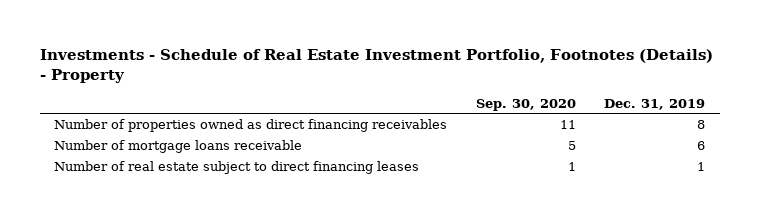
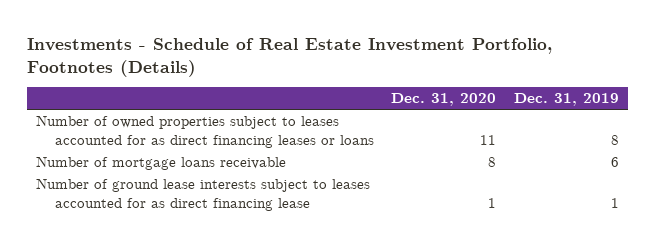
- Investments - Schedule of Real Estate Investment Portfolio, Footnotes (Details) - Property
+ Investments - Schedule of Real Estate Investment Portfolio, Footnotes (Details)
- | Sep. 30, 2020 | Dec. 31, 2019
+ | Dec. 31, 2020 | Dec. 31, 2019
- Number of properties owned as direct financing receivables | 11 | 8
+ Number of owned properties subject to leases accounted for as direct financing leases or loans | 11 | 8
- Number of real estate subject to direct financing leases | 1 | 1
+ Number of ground lease interests subject to leases accounted for as direct financing lease | 1 | 1

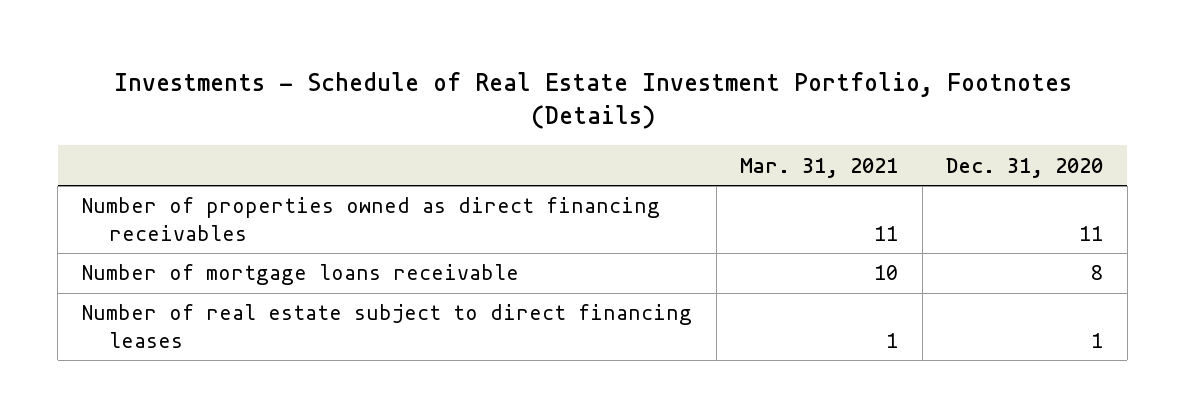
- | Dec. 31, 2020 | Dec. 31, 2019
+ | Mar. 31, 2021 | Dec. 31, 2020
- Number of owned properties subject to leases accounted for as direct financing leases or loans | 11 | 8
+ Number of properties owned as direct financing receivables | 11 | 11
- Number of ground lease interests subject to leases accounted for as direct financing lease | 1 | 1
+ Number of real estate subject to direct financing leases | 1 | 1

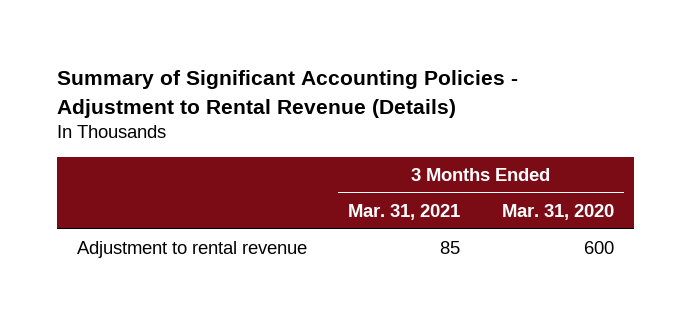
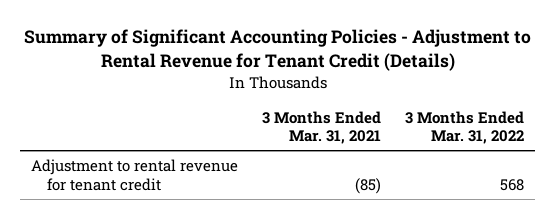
- Summary of Significant Accounting Policies - Adjustment to Rental Revenue (Details)
+ Summary of Significant Accounting Policies - Adjustment to Rental Revenue for Tenant Credit (Details)
- | 3 Months Ended Mar. 31, 2021 | 3 Months Ended Mar. 31, 2020
+ | 3 Months Ended Mar. 31, 2021 | 3 Months Ended Mar. 31, 2022
- Adjustment to rental revenue | 85 | 600
+ Adjustment to rental revenue for tenant credit | (85) | 568

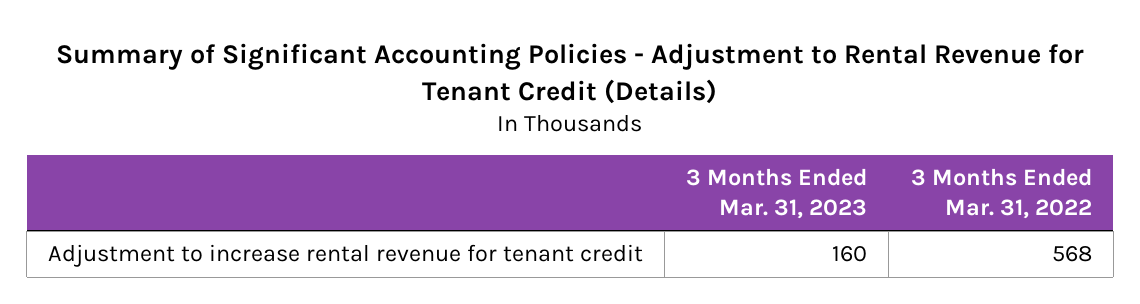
- | 3 Months Ended Mar. 31, 2021 | 3 Months Ended Mar. 31, 2022
+ | 3 Months Ended Mar. 31, 2023 | 3 Months Ended Mar. 31, 2022
- Adjustment to rental revenue for tenant credit | (85) | 568
+ Adjustment to increase rental revenue for tenant credit | 160 | 568

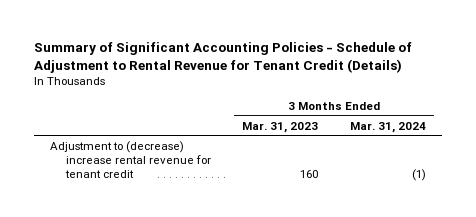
- Summary of Significant Accounting Policies - Adjustment to Rental Revenue for Tenant Credit (Details)
+ Summary of Significant Accounting Policies - Schedule of Adjustment to Rental Revenue for Tenant Credit (Details)
- | 3 Months Ended Mar. 31, 2023 | 3 Months Ended Mar. 31, 2022
+ | 3 Months Ended Mar. 31, 2023 | 3 Months Ended Mar. 31, 2024
- Adjustment to increase rental revenue for tenant credit | 160 | 568
+ Adjustment to (decrease) increase rental revenue for tenant credit | 160 | (1)

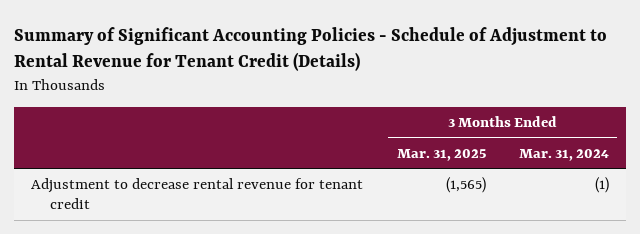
- | 3 Months Ended Mar. 31, 2023 | 3 Months Ended Mar. 31, 2024
+ | 3 Months Ended Mar. 31, 2025 | 3 Months Ended Mar. 31, 2024
- Adjustment to (decrease) increase rental revenue for tenant credit | 160 | (1)
+ Adjustment to decrease rental revenue for tenant credit | (1,565) | (1)

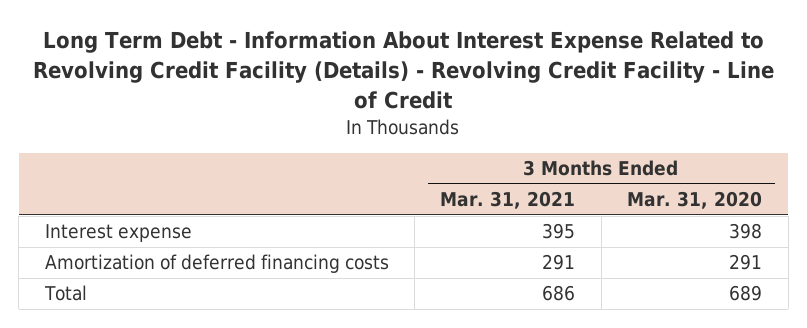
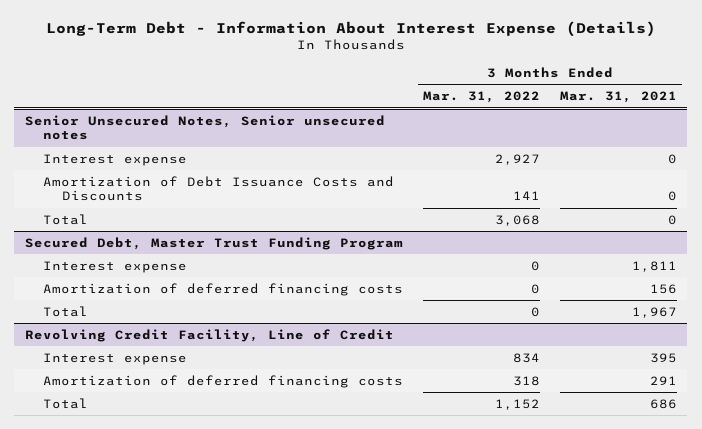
- Long Term Debt - Information About Interest Expense Related to Revolving Credit Facility (Details) - Revolving Credit Facility - Line of Credit
+ Long-Term Debt - Information About Interest Expense (Details)
- | 3 Months Ended Mar. 31, 2021 | 3 Months Ended Mar. 31, 2020
+ | 3 Months Ended Mar. 31, 2022 | 3 Months Ended Mar. 31, 2021
+ Senior Unsecured Notes, Senior unsecured notes
+ Interest expense | 2,927 | 0
+ Amortization of Debt Issuance Costs and Discounts | 141 | 0
+ Total | 3,068 | 0
+ Secured Debt, Master Trust Funding Program
+ Interest expense | 0 | 1,811
+ Amortization of deferred financing costs | 0 | 156
+ Total | 0 | 1,967
+ Revolving Credit Facility, Line of Credit

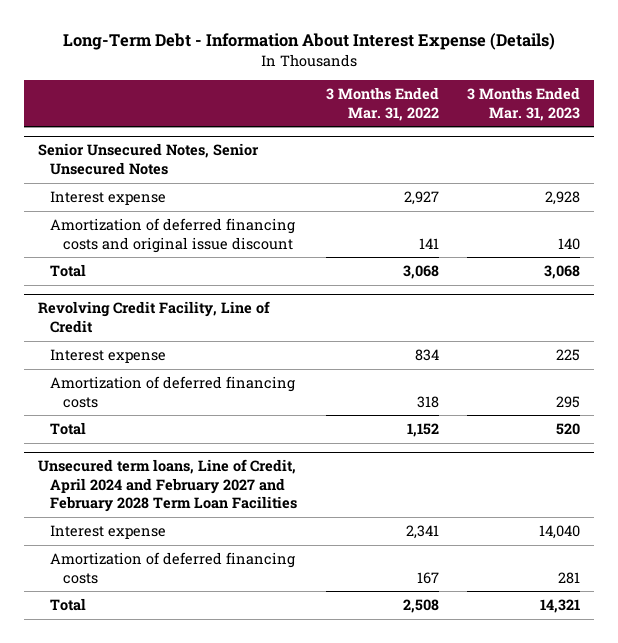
- | 3 Months Ended Mar. 31, 2022 | 3 Months Ended Mar. 31, 2021
+ | 3 Months Ended Mar. 31, 2022 | 3 Months Ended Mar. 31, 2023
- Senior Unsecured Notes, Senior unsecured notes
+ Senior Unsecured Notes, Senior Unsecured Notes
- Amortization of Debt Issuance Costs and Discounts | 141 | 0
+ Amortization of deferred financing costs and original issue discount | 141 | 140
- Secured Debt, Master Trust Funding Program
- Interest expense | 0 | 1,811
- Amortization of deferred financing costs | 0 | 156
- Total | 0 | 1,967
+ Unsecured term loans, Line of Credit, April 2024 and February 2027 and February 2028 Term Loan Facilities
+ Interest expense | 2,341 | 14,040
+ Amortization of deferred financing costs | 167 | 281
+ Total | 2,508 | 14,321

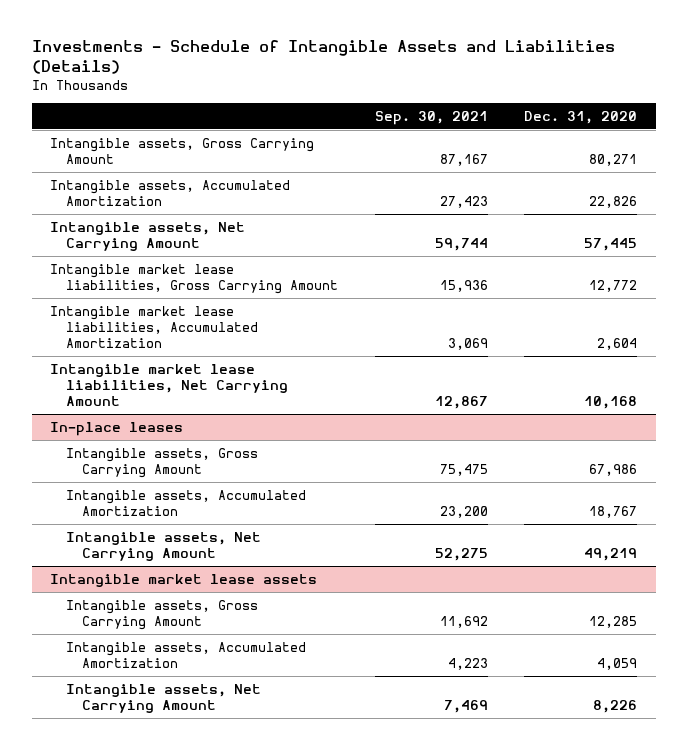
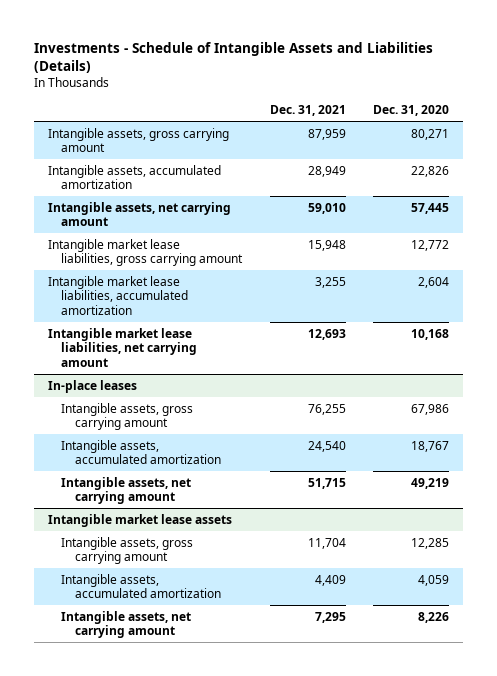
- | Sep. 30, 2021 | Dec. 31, 2020
+ | Dec. 31, 2021 | Dec. 31, 2020
- Intangible assets, Gross Carrying Amount | 87,167 | 80,271
- Intangible assets, Accumulated Amortization | 27,423 | 22,826
- Intangible assets, Net Carrying Amount | 59,744 | 57,445
- Intangible market lease liabilities, Gross Carrying Amount | 15,936 | 12,772
- Intangible market lease liabilities, Accumulated Amortization | 3,069 | 2,604
- Intangible market lease liabilities, Net Carrying Amount | 12,867 | 10,168
+ Intangible assets, gross carrying amount | 87,959 | 80,271
+ Intangible assets, accumulated amortization | 28,949 | 22,826
+ Intangible assets, net carrying amount | 59,010 | 57,445
+ Intangible market lease liabilities, gross carrying amount | 15,948 | 12,772
+ Intangible market lease liabilities, accumulated amortization | 3,255 | 2,604
+ Intangible market lease liabilities, net carrying amount | 12,693 | 10,168
@ In-place leases
- Intangible assets, Gross Carrying Amount | 75,475 | 67,986
- Intangible assets, Accumulated Amortization | 23,200 | 18,767
- Intangible assets, Net Carrying Amount | 52,275 | 49,219
+ Intangible assets, gross carrying amount | 76,255 | 67,986
+ Intangible assets, accumulated amortization | 24,540 | 18,767
+ Intangible assets, net carrying amount | 51,715 | 49,219
@ Intangible market lease assets
- Intangible assets, Gross Carrying Amount | 11,692 | 12,285
- Intangible assets, Accumulated Amortization | 4,223 | 4,059
- Intangible assets, Net Carrying Amount | 7,469 | 8,226
+ Intangible assets, gross carrying amount | 11,704 | 12,285
+ Intangible assets, accumulated amortization | 4,409 | 4,059
+ Intangible assets, net carrying amount | 7,295 | 8,226

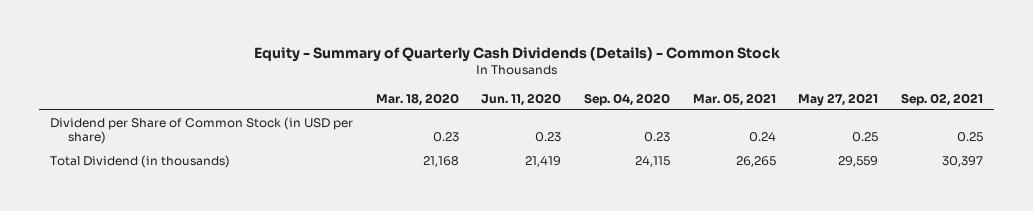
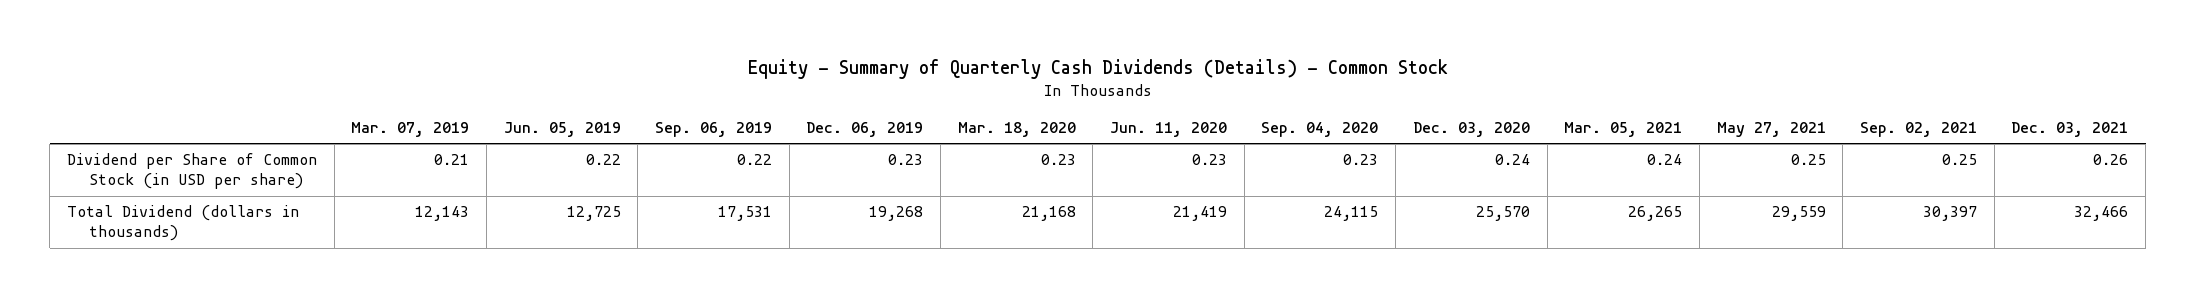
- | Mar. 18, 2020 | Jun. 11, 2020 | Sep. 04, 2020 | Mar. 05, 2021 | May 27, 2021 | Sep. 02, 2021
+ | Mar. 07, 2019 | Jun. 05, 2019 | Sep. 06, 2019 | Dec. 06, 2019 | Mar. 18, 2020 | Jun. 11, 2020 | Sep. 04, 2020 | Dec. 03, 2020 | Mar. 05, 2021 | May 27, 2021 | Sep. 02, 2021 | Dec. 03, 2021
- Total Dividend (in thousands) | 21,168 | 21,419 | 24,115 | 26,265 | 29,559 | 30,397
+ Total Dividend (dollars in thousands) | 12,143 | 12,725 | 17,531 | 19,268 | 21,168 | 21,419 | 24,115 | 25,570 | 26,265 | 29,559 | 30,397 | 32,466

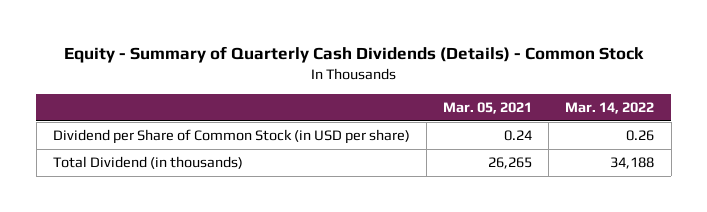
- | Mar. 07, 2019 | Jun. 05, 2019 | Sep. 06, 2019 | Dec. 06, 2019 | Mar. 18, 2020 | Jun. 11, 2020 | Sep. 04, 2020 | Dec. 03, 2020 | Mar. 05, 2021 | May 27, 2021 | Sep. 02, 2021 | Dec. 03, 2021
+ | Mar. 05, 2021 | Mar. 14, 2022
- Total Dividend (dollars in thousands) | 12,143 | 12,725 | 17,531 | 19,268 | 21,168 | 21,419 | 24,115 | 25,570 | 26,265 | 29,559 | 30,397 | 32,466
+ Total Dividend (in thousands) | 26,265 | 34,188

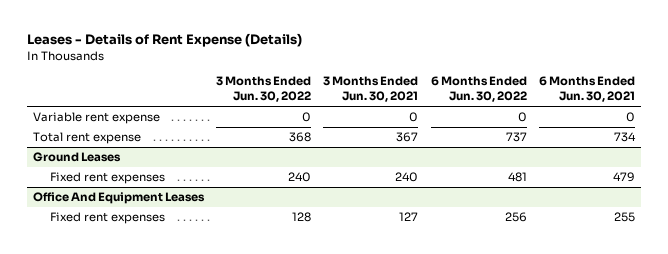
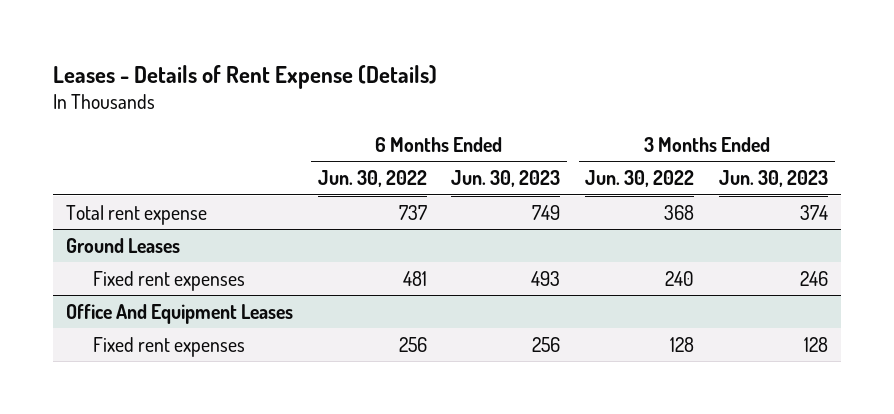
- | 3 Months Ended Jun. 30, 2022 | 3 Months Ended Jun. 30, 2021 | 6 Months Ended Jun. 30, 2022 | 6 Months Ended Jun. 30, 2021
+ | 6 Months Ended Jun. 30, 2022 | 6 Months Ended Jun. 30, 2023 | 3 Months Ended Jun. 30, 2022 | 3 Months Ended Jun. 30, 2023
- Variable rent expense | 0 | 0 | 0 | 0

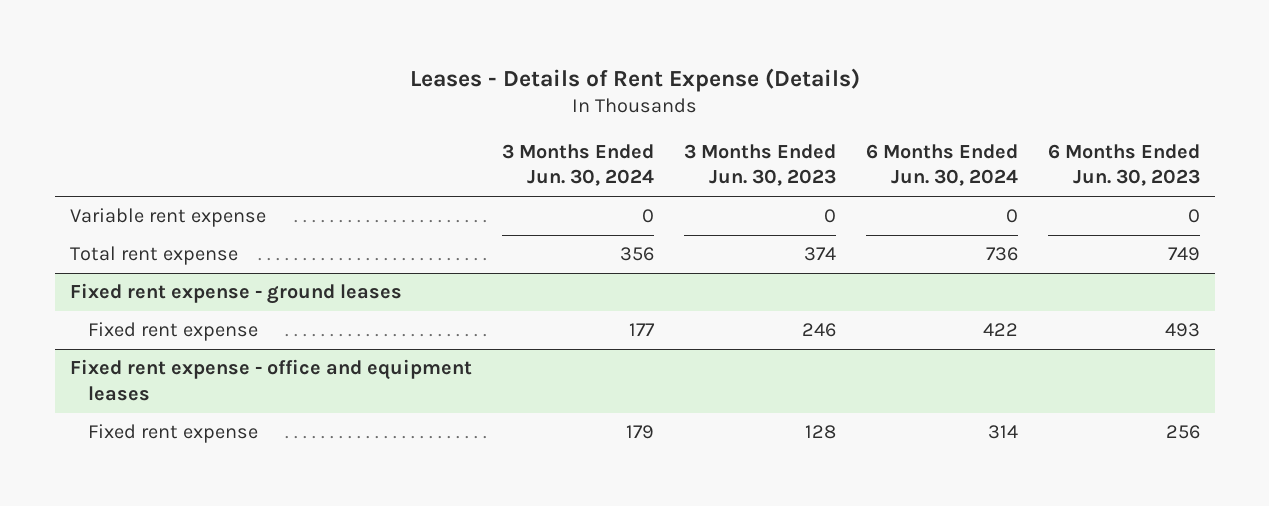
- | 6 Months Ended Jun. 30, 2022 | 6 Months Ended Jun. 30, 2023 | 3 Months Ended Jun. 30, 2022 | 3 Months Ended Jun. 30, 2023
+ | 3 Months Ended Jun. 30, 2024 | 3 Months Ended Jun. 30, 2023 | 6 Months Ended Jun. 30, 2024 | 6 Months Ended Jun. 30, 2023
+ Variable rent expense | 0 | 0 | 0 | 0
- Ground Leases
- Fixed rent expenses | 481 | 493 | 240 | 246
- Office And Equipment Leases
- Fixed rent expenses | 256 | 256 | 128 | 128
+ Fixed rent expense - ground leases
+ Fixed rent expense | 177 | 246 | 422 | 493
+ Fixed rent expense - office and equipment leases
+ Fixed rent expense | 179 | 128 | 314 | 256

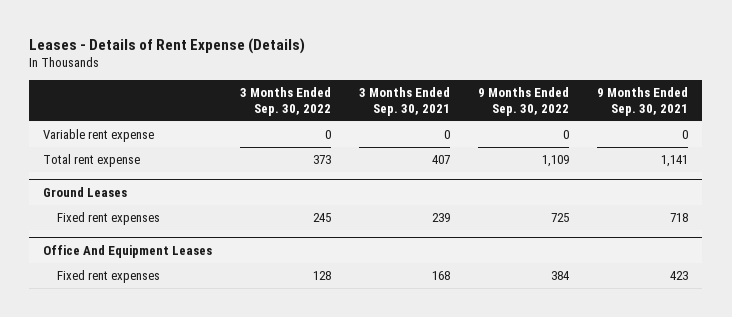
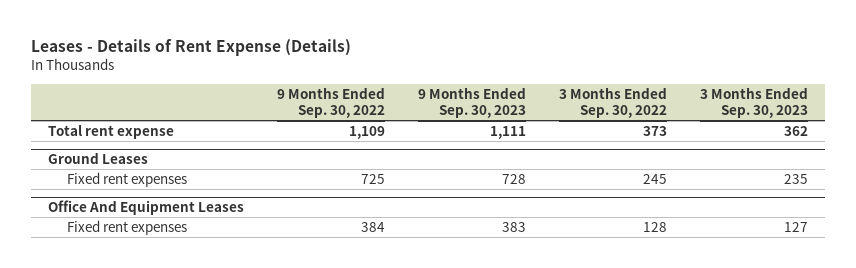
- | 3 Months Ended Sep. 30, 2022 | 3 Months Ended Sep. 30, 2021 | 9 Months Ended Sep. 30, 2022 | 9 Months Ended Sep. 30, 2021
+ | 9 Months Ended Sep. 30, 2022 | 9 Months Ended Sep. 30, 2023 | 3 Months Ended Sep. 30, 2022 | 3 Months Ended Sep. 30, 2023
- Variable rent expense | 0 | 0 | 0 | 0

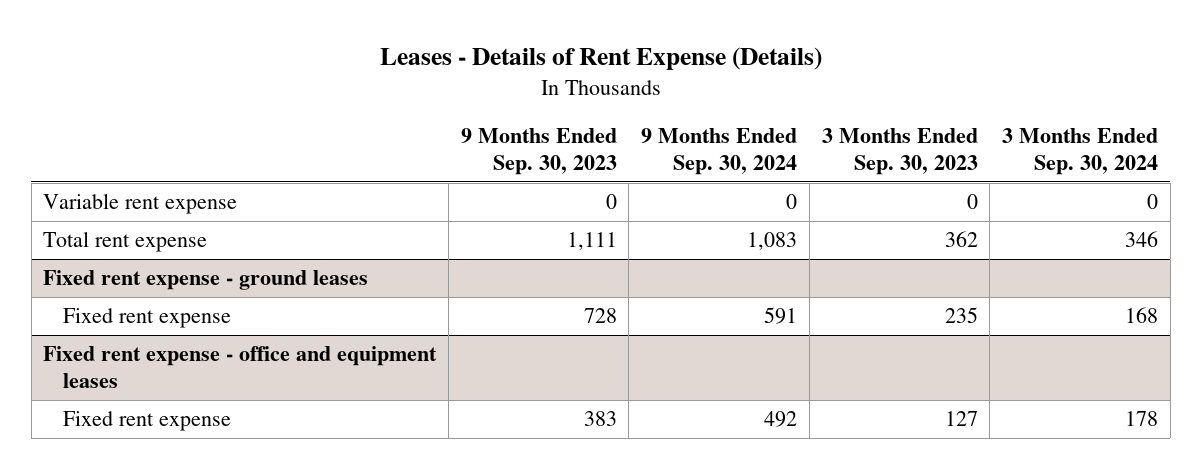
- | 9 Months Ended Sep. 30, 2022 | 9 Months Ended Sep. 30, 2023 | 3 Months Ended Sep. 30, 2022 | 3 Months Ended Sep. 30, 2023
+ | 9 Months Ended Sep. 30, 2023 | 9 Months Ended Sep. 30, 2024 | 3 Months Ended Sep. 30, 2023 | 3 Months Ended Sep. 30, 2024
+ Variable rent expense | 0 | 0 | 0 | 0
- Ground Leases
- Fixed rent expenses | 725 | 728 | 245 | 235
- Office And Equipment Leases
- Fixed rent expenses | 384 | 383 | 128 | 127
+ Fixed rent expense - ground leases
+ Fixed rent expense | 728 | 591 | 235 | 168
+ Fixed rent expense - office and equipment leases
+ Fixed rent expense | 383 | 492 | 127 | 178

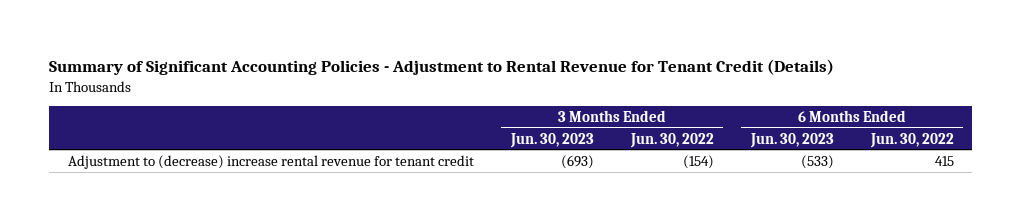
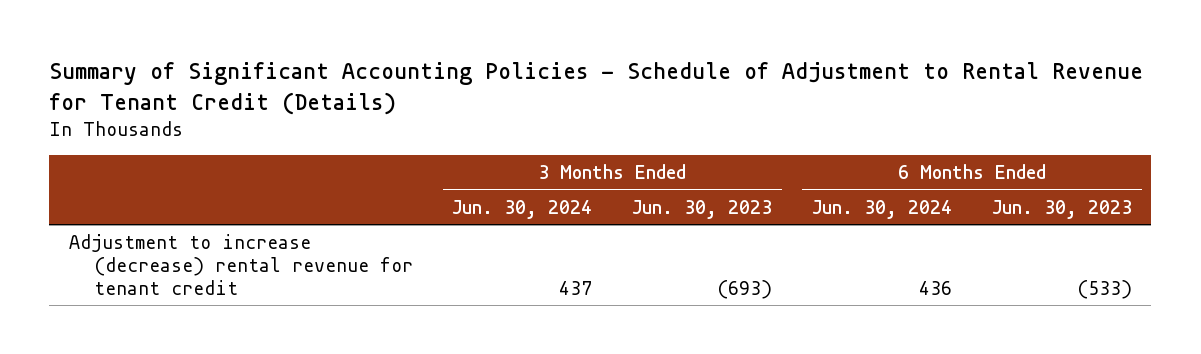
- Summary of Significant Accounting Policies - Adjustment to Rental Revenue for Tenant Credit (Details)
+ Summary of Significant Accounting Policies - Schedule of Adjustment to Rental Revenue for Tenant Credit (Details)
- | 3 Months Ended Jun. 30, 2023 | 3 Months Ended Jun. 30, 2022 | 6 Months Ended Jun. 30, 2023 | 6 Months Ended Jun. 30, 2022
+ | 3 Months Ended Jun. 30, 2024 | 3 Months Ended Jun. 30, 2023 | 6 Months Ended Jun. 30, 2024 | 6 Months Ended Jun. 30, 2023
- Adjustment to (decrease) increase rental revenue for tenant credit | (693) | (154) | (533) | 415
+ Adjustment to increase (decrease) rental revenue for tenant credit | 437 | (693) | 436 | (533)

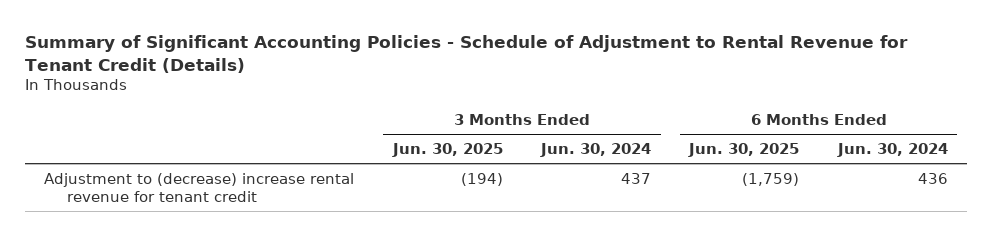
- | 3 Months Ended Jun. 30, 2024 | 3 Months Ended Jun. 30, 2023 | 6 Months Ended Jun. 30, 2024 | 6 Months Ended Jun. 30, 2023
+ | 3 Months Ended Jun. 30, 2025 | 3 Months Ended Jun. 30, 2024 | 6 Months Ended Jun. 30, 2025 | 6 Months Ended Jun. 30, 2024
- Adjustment to increase (decrease) rental revenue for tenant credit | 437 | (693) | 436 | (533)
+ Adjustment to (decrease) increase rental revenue for tenant credit | (194) | 437 | (1,759) | 436

